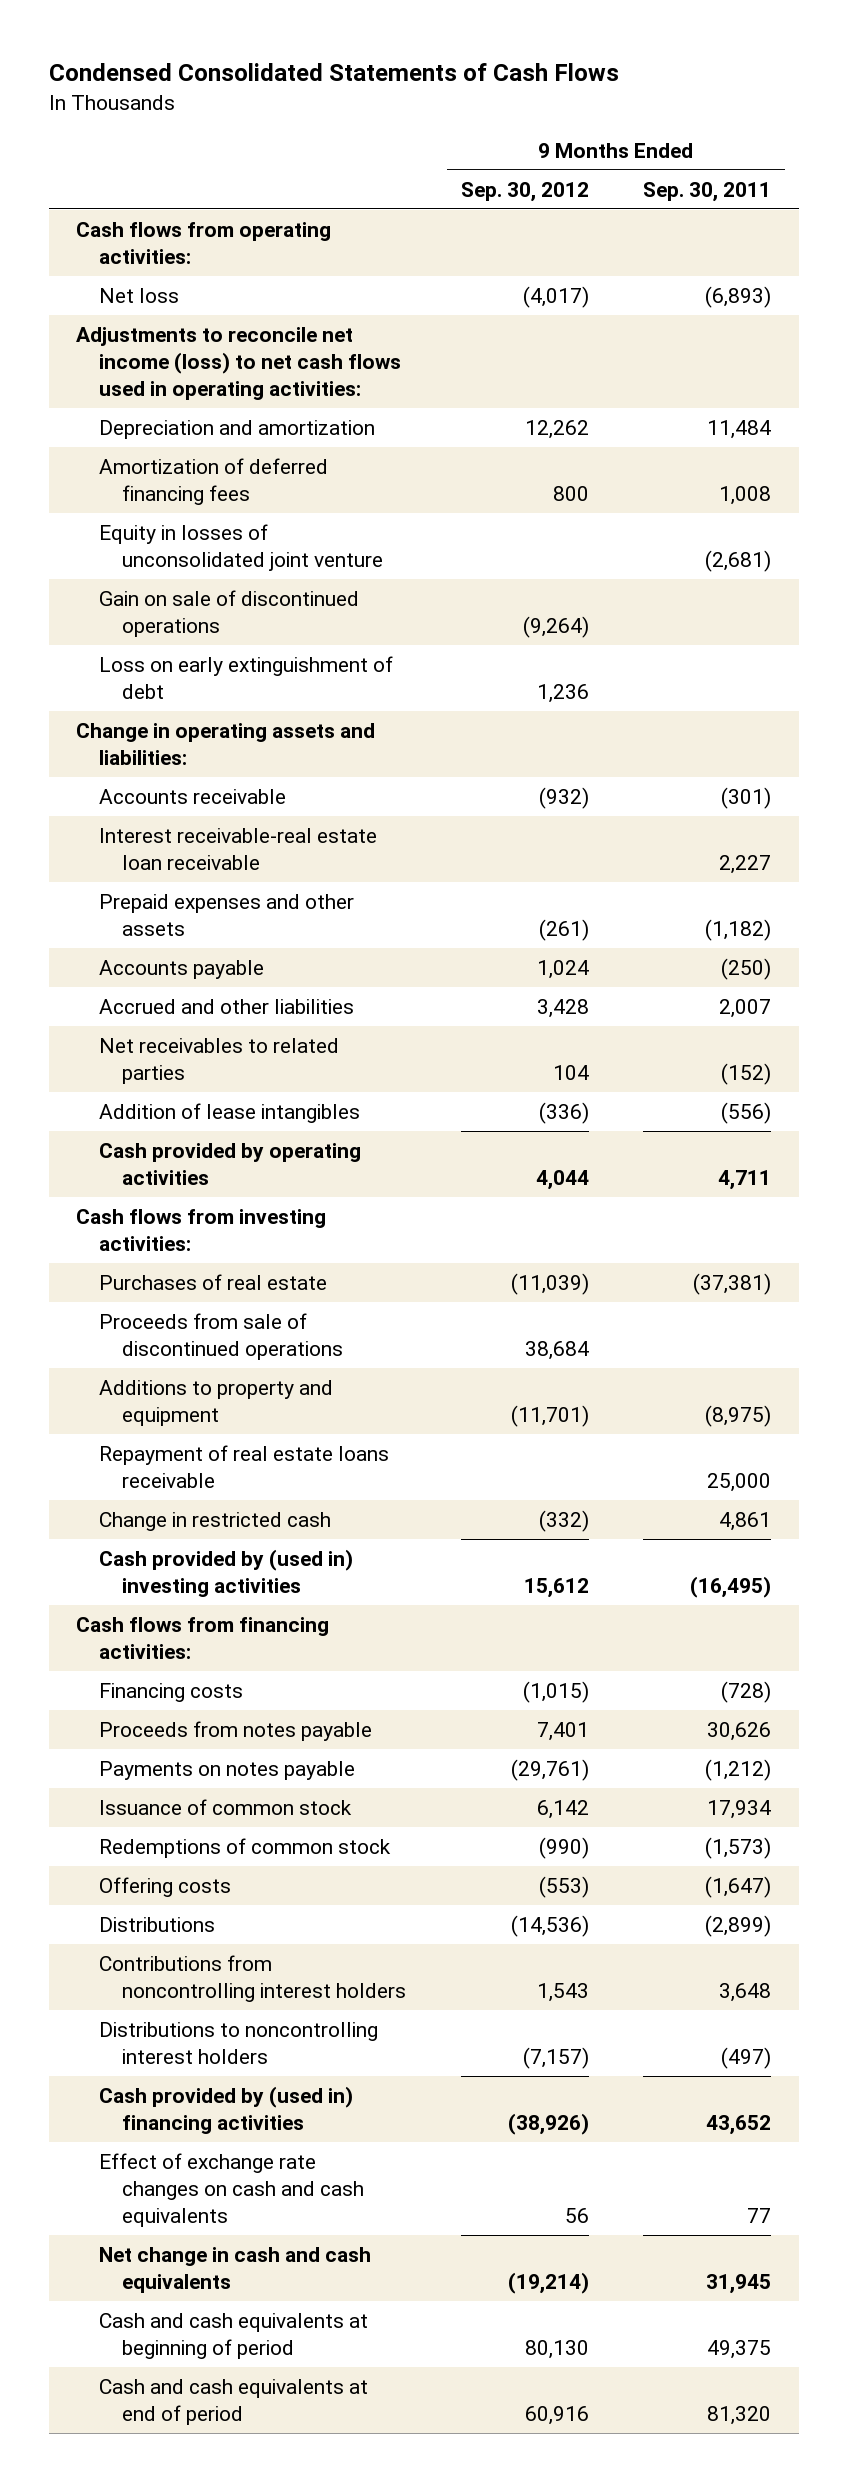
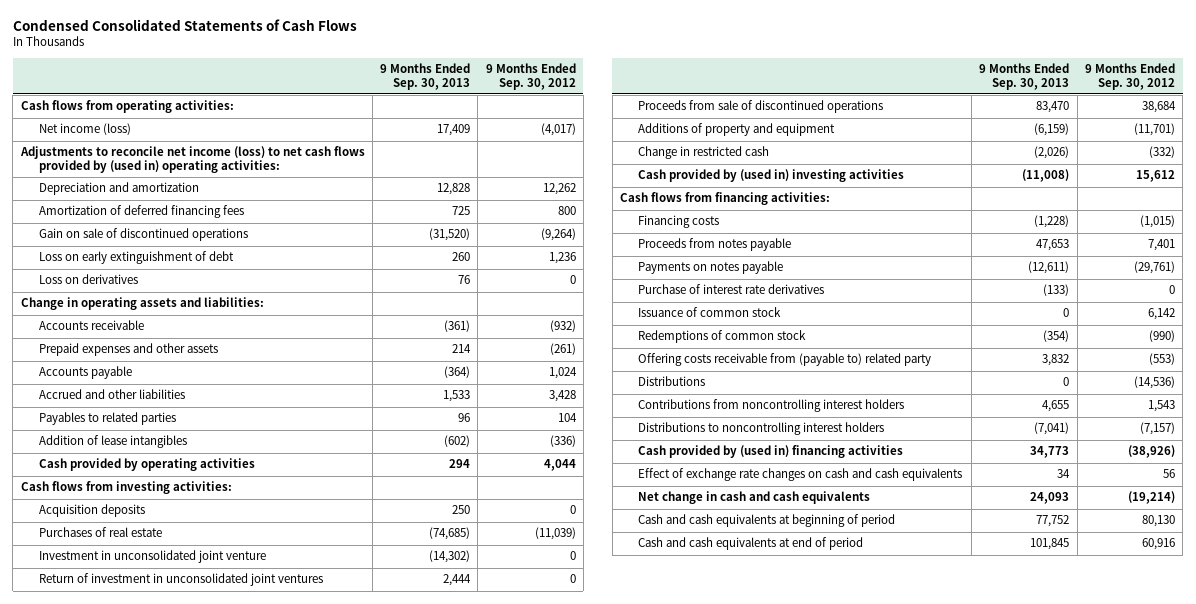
- | 9 Months Ended Sep. 30, 2012 | 9 Months Ended Sep. 30, 2011
+ | 9 Months Ended Sep. 30, 2013 | 9 Months Ended Sep. 30, 2012
- Net loss | (4,017) | (6,893)
- Adjustments to reconcile net income (loss) to net cash flows used in operating activities:
+ Net income (loss) | 17,409 | (4,017)
+ Adjustments to reconcile net income (loss) to net cash flows provided by (used in) operating activities:
- Equity in losses of unconsolidated joint venture | | (2,681)
+ Loss on derivatives | 76 | 0
- Interest receivable-real estate loan receivable | | 2,227
- Net receivables to related parties | 104 | (152)
+ Payables to related parties | 96 | 104
+ Acquisition deposits | 250 | 0
+ Investment in unconsolidated joint venture | (14,302) | 0
+ Return of investment in unconsolidated joint ventures | 2,444 | 0
- Additions to property and equipment | (11,701) | (8,975)
- Repayment of real estate loans receivable | | 25,000
+ Additions of property and equipment | (6,159) | (11,701)
+ Purchase of interest rate derivatives | (133) | 0
- Offering costs | (553) | (1,647)
+ Offering costs receivable from (payable to) related party | 3,832 | (553)

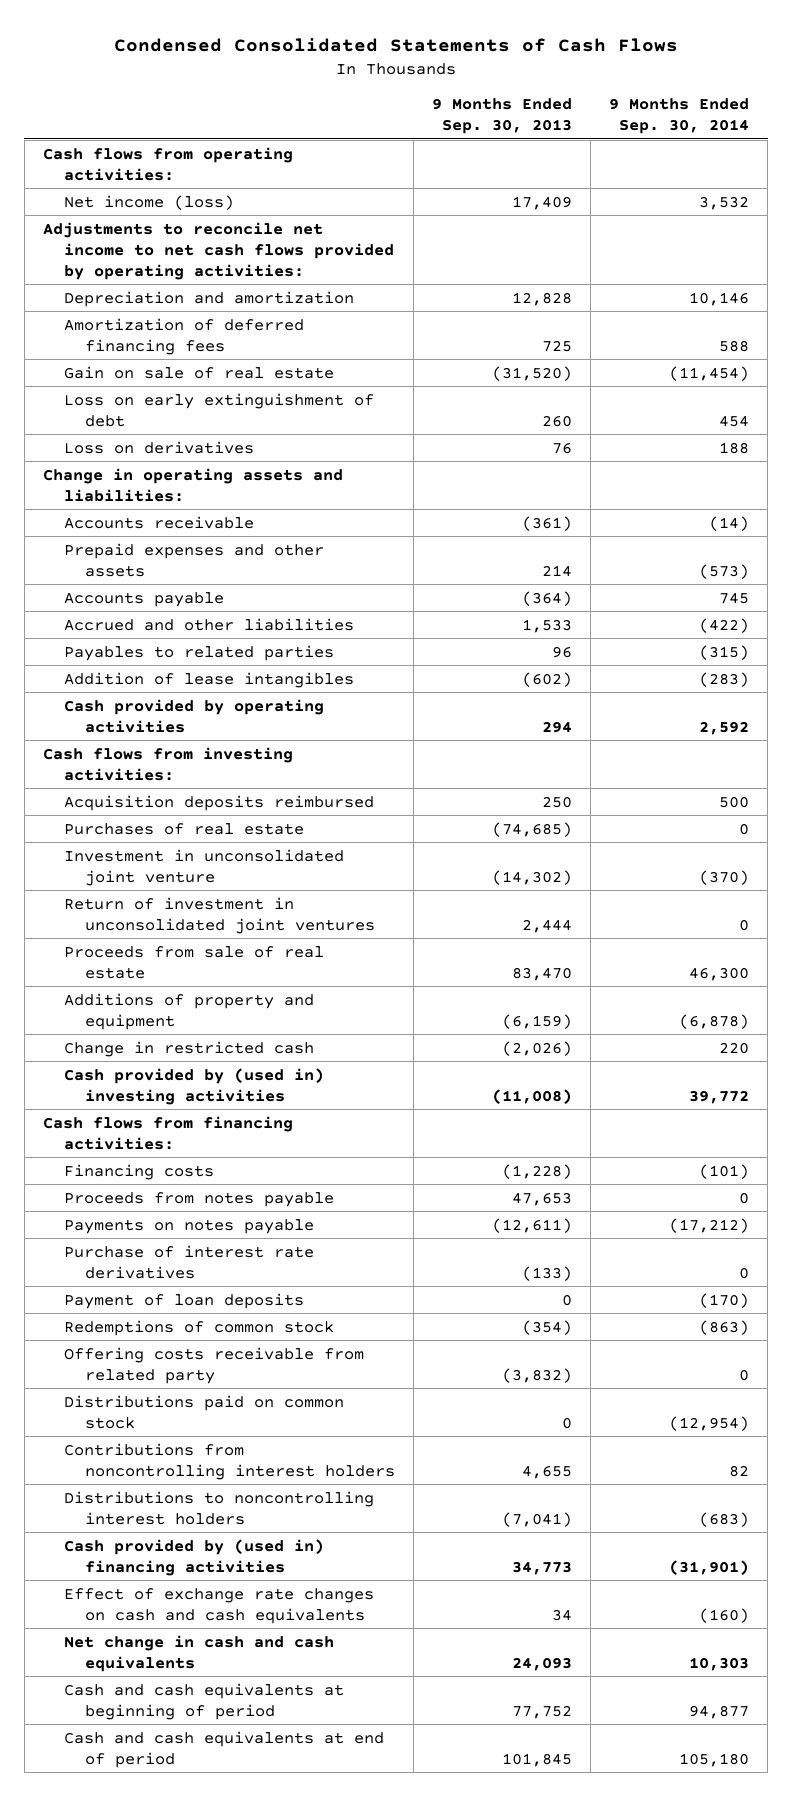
- | 9 Months Ended Sep. 30, 2013 | 9 Months Ended Sep. 30, 2012
+ | 9 Months Ended Sep. 30, 2013 | 9 Months Ended Sep. 30, 2014
- Adjustments to reconcile net income (loss) to net cash flows provided by (used in) operating activities:
+ Adjustments to reconcile net income to net cash flows provided by operating activities:
- Gain on sale of discontinued operations | (31,520) | (9,264)
+ Gain on sale of real estate | (31,520) | (11,454)
- Acquisition deposits | 250 | 0
+ Acquisition deposits reimbursed | 250 | 500
- Proceeds from sale of discontinued operations | 83,470 | 38,684
+ Proceeds from sale of real estate | 83,470 | 46,300
- Issuance of common stock | 0 | 6,142
+ Payment of loan deposits | 0 | (170)
- Offering costs receivable from (payable to) related party | 3,832 | (553)
- Distributions | 0 | (14,536)
+ Offering costs receivable from related party | (3,832) | 0
+ Distributions paid on common stock | 0 | (12,954)

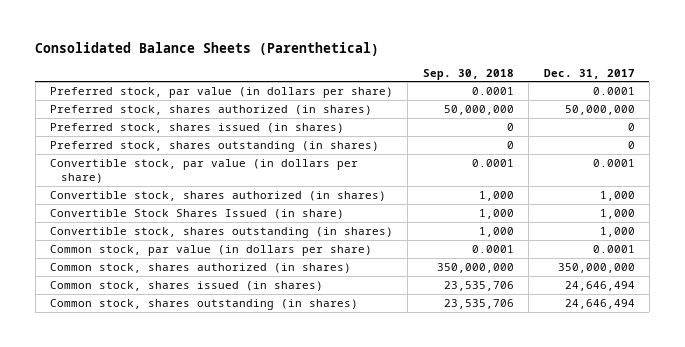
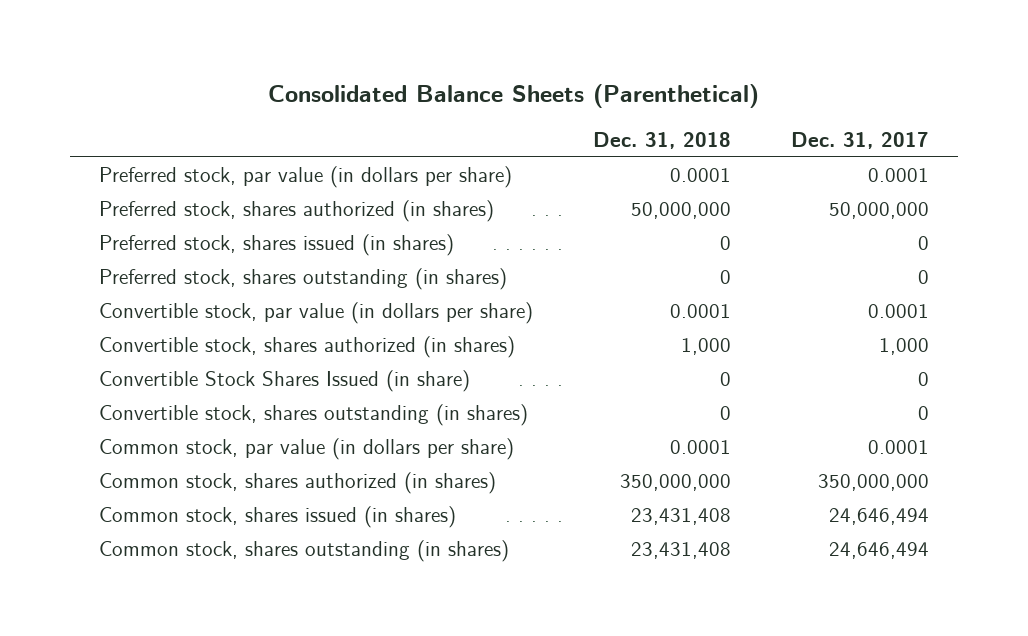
- | Sep. 30, 2018 | Dec. 31, 2017
+ | Dec. 31, 2018 | Dec. 31, 2017
- Convertible Stock Shares Issued (in share) | 1,000 | 1,000
- Convertible stock, shares outstanding (in shares) | 1,000 | 1,000
+ Convertible Stock Shares Issued (in share) | 0 | 0
+ Convertible stock, shares outstanding (in shares) | 0 | 0

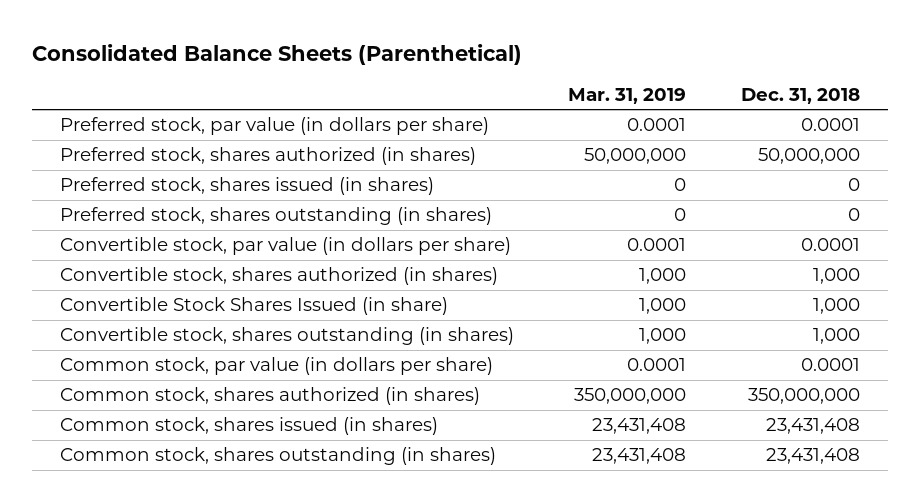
- | Dec. 31, 2018 | Dec. 31, 2017
+ | Mar. 31, 2019 | Dec. 31, 2018
- Convertible Stock Shares Issued (in share) | 0 | 0
- Convertible stock, shares outstanding (in shares) | 0 | 0
+ Convertible Stock Shares Issued (in share) | 1,000 | 1,000
+ Convertible stock, shares outstanding (in shares) | 1,000 | 1,000

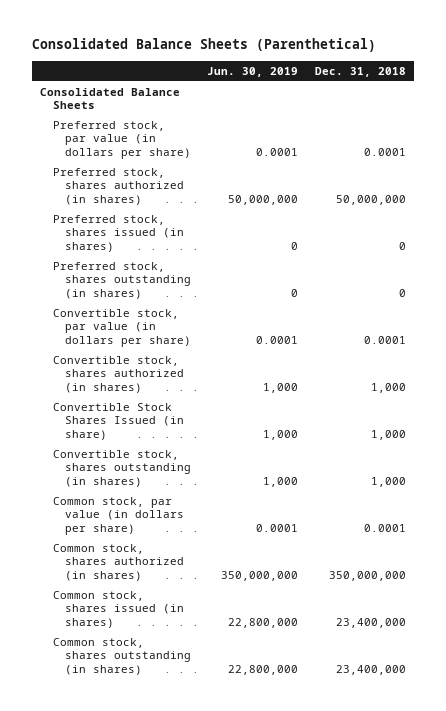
- | Mar. 31, 2019 | Dec. 31, 2018
+ | Jun. 30, 2019 | Dec. 31, 2018
+ Consolidated Balance Sheets
- Common stock, shares issued (in shares) | 23,431,408 | 23,431,408
- Common stock, shares outstanding (in shares) | 23,431,408 | 23,431,408
+ Common stock, shares issued (in shares) | 22,800,000 | 23,400,000
+ Common stock, shares outstanding (in shares) | 22,800,000 | 23,400,000

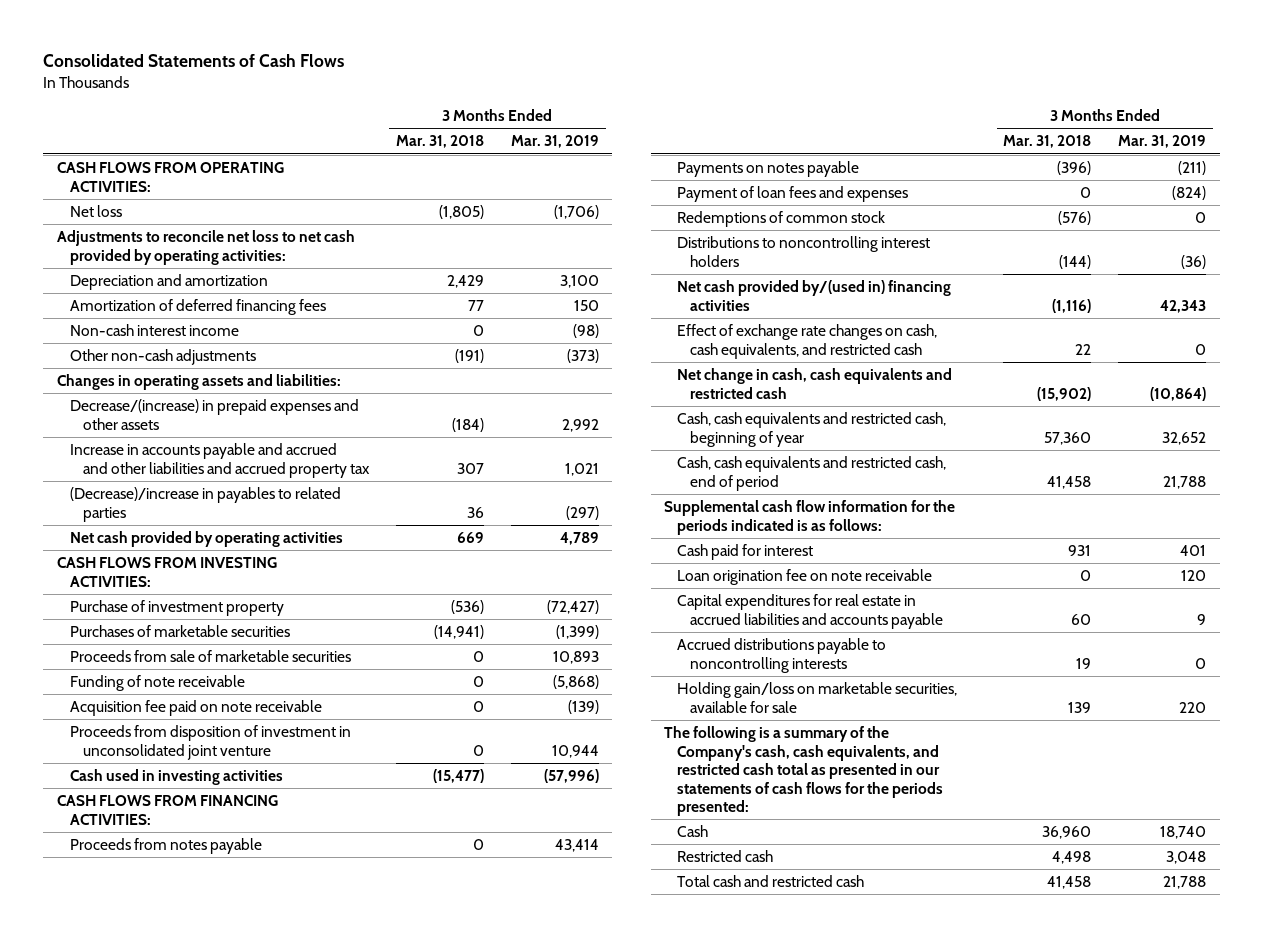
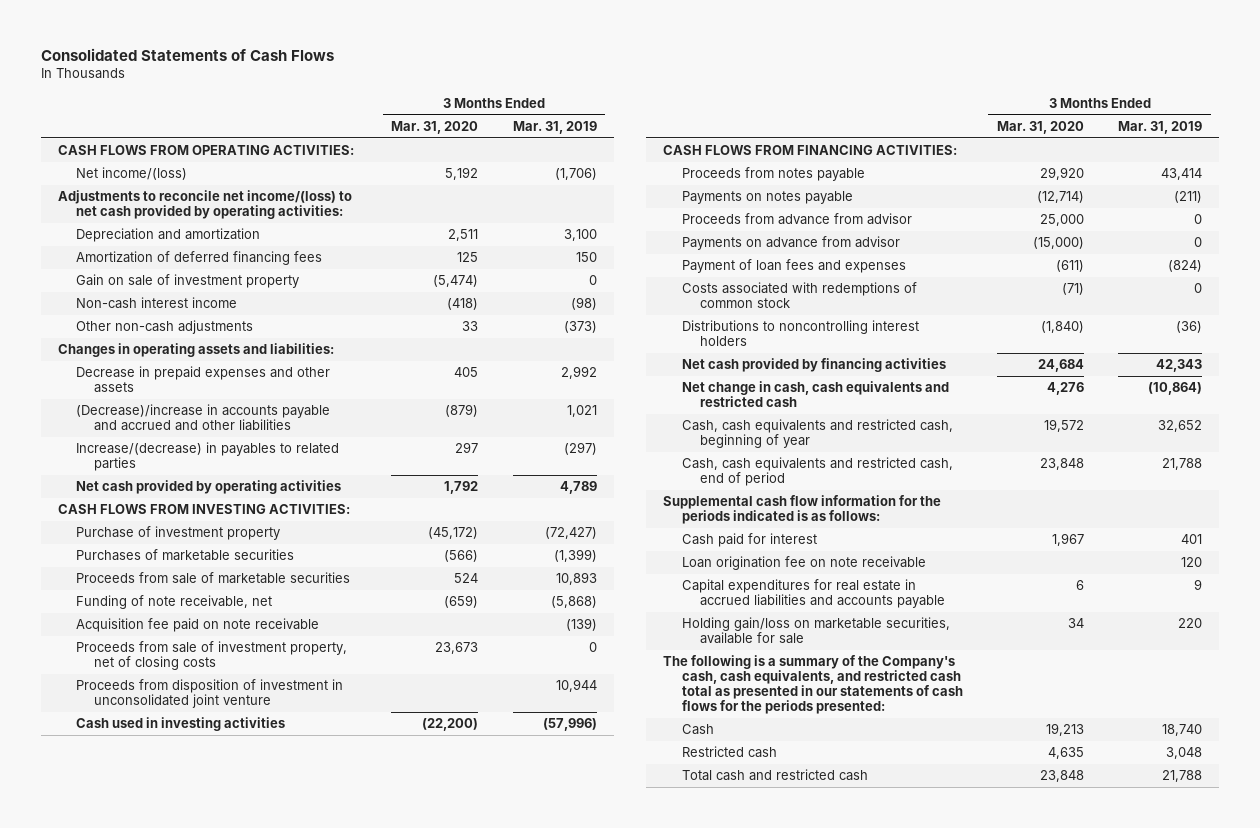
- | 3 Months Ended Mar. 31, 2018 | 3 Months Ended Mar. 31, 2019
+ | 3 Months Ended Mar. 31, 2020 | 3 Months Ended Mar. 31, 2019
- Net loss | (1,805) | (1,706)
- Adjustments to reconcile net loss to net cash provided by operating activities:
+ Net income/(loss) | 5,192 | (1,706)
+ Adjustments to reconcile net income/(loss) to net cash provided by operating activities:
+ Gain on sale of investment property | (5,474) | 0
- Decrease/(increase) in prepaid expenses and other assets | (184) | 2,992
- Increase in accounts payable and accrued and other liabilities and accrued property tax | 307 | 1,021
- (Decrease)/increase in payables to related parties | 36 | (297)
+ Decrease in prepaid expenses and other assets | 405 | 2,992
+ (Decrease)/increase in accounts payable and accrued and other liabilities | (879) | 1,021
+ Increase/(decrease) in payables to related parties | 297 | (297)
- Funding of note receivable | 0 | (5,868)
+ Funding of note receivable, net | (659) | (5,868)
+ Proceeds from sale of investment property, net of closing costs | 23,673 | 0
+ Proceeds from advance from advisor | 25,000 | 0
+ Payments on advance from advisor | (15,000) | 0
- Redemptions of common stock | (576) | 0
+ Costs associated with redemptions of common stock | (71) | 0
- Net cash provided by/(used in) financing activities | (1,116) | 42,343
- Effect of exchange rate changes on cash, cash equivalents, and restricted cash | 22 | 0
+ Net cash provided by financing activities | 24,684 | 42,343
- Accrued distributions payable to noncontrolling interests | 19 | 0

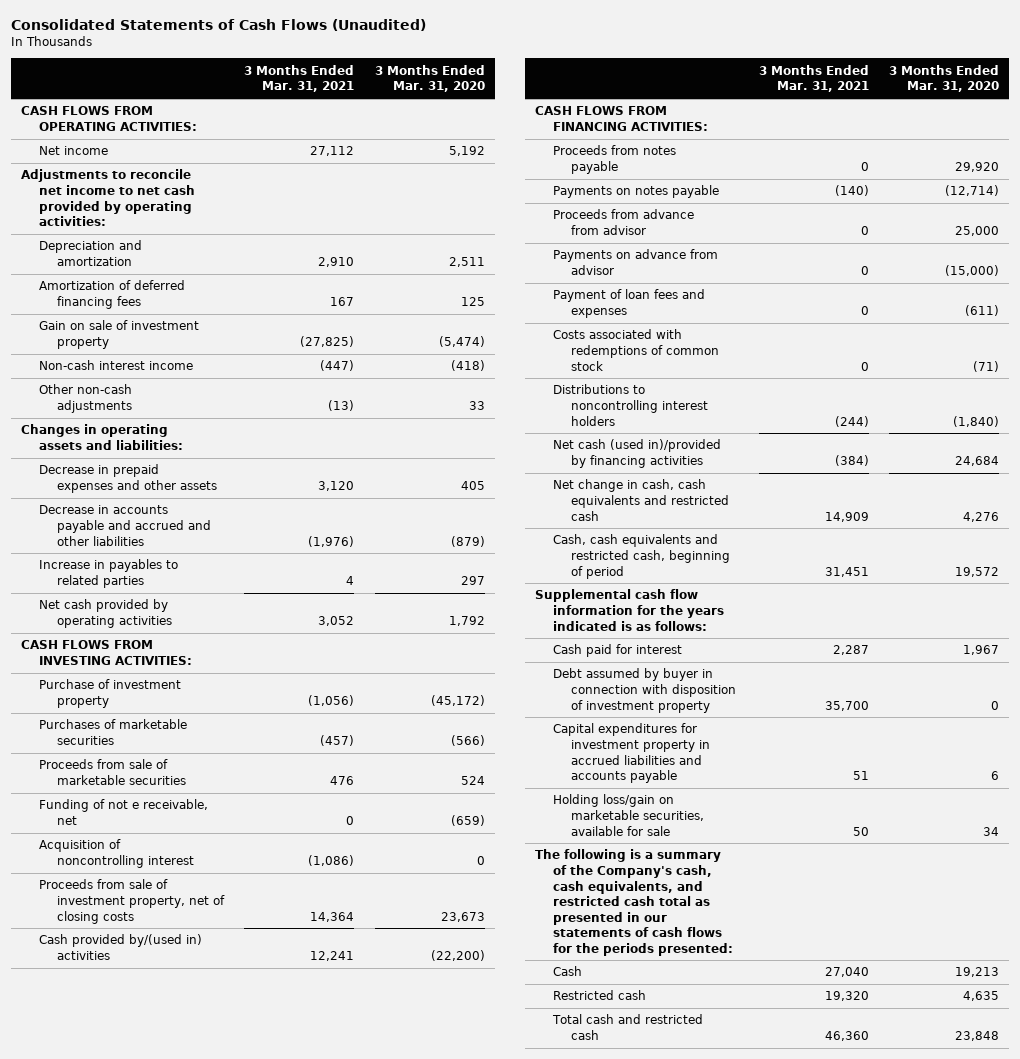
- Consolidated Statements of Cash Flows
+ Consolidated Statements of Cash Flows (Unaudited)
- | 3 Months Ended Mar. 31, 2020 | 3 Months Ended Mar. 31, 2019
+ | 3 Months Ended Mar. 31, 2021 | 3 Months Ended Mar. 31, 2020
- Net income/(loss) | 5,192 | (1,706)
- Adjustments to reconcile net income/(loss) to net cash provided by operating activities:
+ Net income | 27,112 | 5,192
+ Adjustments to reconcile net income to net cash provided by operating activities:
- (Decrease)/increase in accounts payable and accrued and other liabilities | (879) | 1,021
- Increase/(decrease) in payables to related parties | 297 | (297)
+ Decrease in accounts payable and accrued and other liabilities | (1,976) | (879)
+ Increase in payables to related parties | 4 | 297
- Funding of note receivable, net | (659) | (5,868)
- Acquisition fee paid on note receivable | | (139)
+ Funding of not e receivable, net | 0 | (659)
+ Acquisition of noncontrolling interest | (1,086) | 0
- Proceeds from disposition of investment in unconsolidated joint venture | | 10,944
- Cash used in investing activities | (22,200) | (57,996)
+ Cash provided by/(used in) activities | 12,241 | (22,200)
- Net cash provided by financing activities | 24,684 | 42,343
+ Net cash (used in)/provided by financing activities | (384) | 24,684
- Cash, cash equivalents and restricted cash, beginning of year | 19,572 | 32,652
- Cash, cash equivalents and restricted cash, end of period | 23,848 | 21,788
- Supplemental cash flow information for the periods indicated is as follows:
+ Cash, cash equivalents and restricted cash, beginning of period | 31,451 | 19,572
+ Supplemental cash flow information for the years indicated is as follows:
- Loan origination fee on note receivable | | 120
- Capital expenditures for real estate in accrued liabilities and accounts payable | 6 | 9
- Holding gain/loss on marketable securities, available for sale | 34 | 220
+ Debt assumed by buyer in connection with disposition of investment property | 35,700 | 0
+ Capital expenditures for investment property in accrued liabilities and accounts payable | 51 | 6
+ Holding loss/gain on marketable securities, available for sale | 50 | 34

